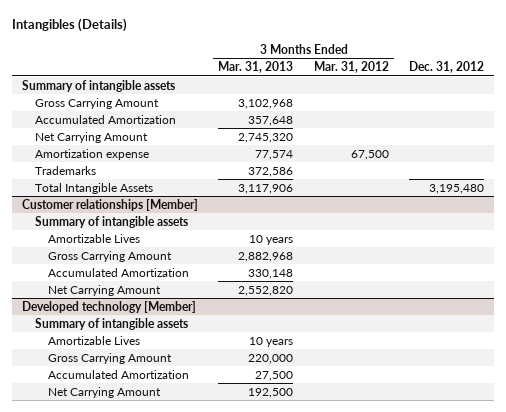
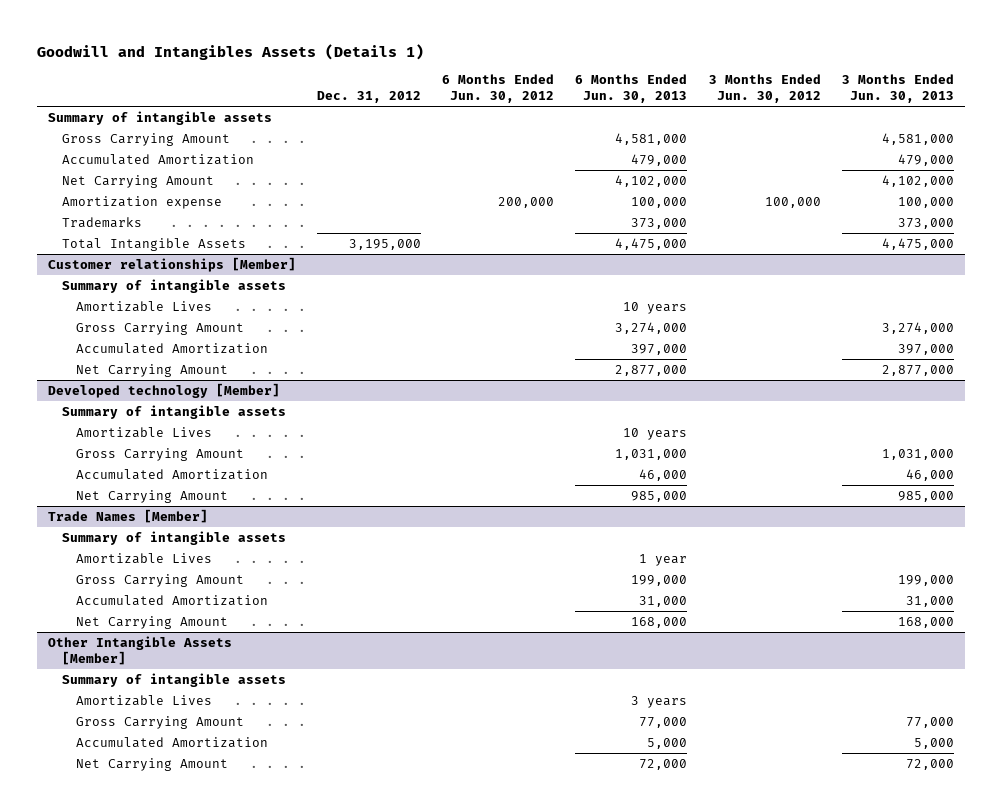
- Intangibles (Details)
+ Goodwill and Intangibles Assets (Details 1)
- | 3 Months Ended Mar. 31, 2013 | 3 Months Ended Mar. 31, 2012 | Dec. 31, 2012
+ | Dec. 31, 2012 | 6 Months Ended Jun. 30, 2012 | 6 Months Ended Jun. 30, 2013 | 3 Months Ended Jun. 30, 2012 | 3 Months Ended Jun. 30, 2013
- Total Intangible Assets | 3,117,906 | | 3,195,480
+ Total Intangible Assets | 3,195,000 | | 4,475,000 | | 4,475,000
+ Trade Names [Member]
+ Summary of intangible assets
+ Amortizable Lives | | | 1 year | |
+ Gross Carrying Amount | | | 199,000 | | 199,000
+ Accumulated Amortization | | | 31,000 | | 31,000
+ Net Carrying Amount | | | 168,000 | | 168,000
+ Other Intangible Assets [Member]
+ Summary of intangible assets
+ Amortizable Lives | | | 3 years | |
+ Gross Carrying Amount | | | 77,000 | | 77,000
+ Accumulated Amortization | | | 5,000 | | 5,000
+ Net Carrying Amount | | | 72,000 | | 72,000

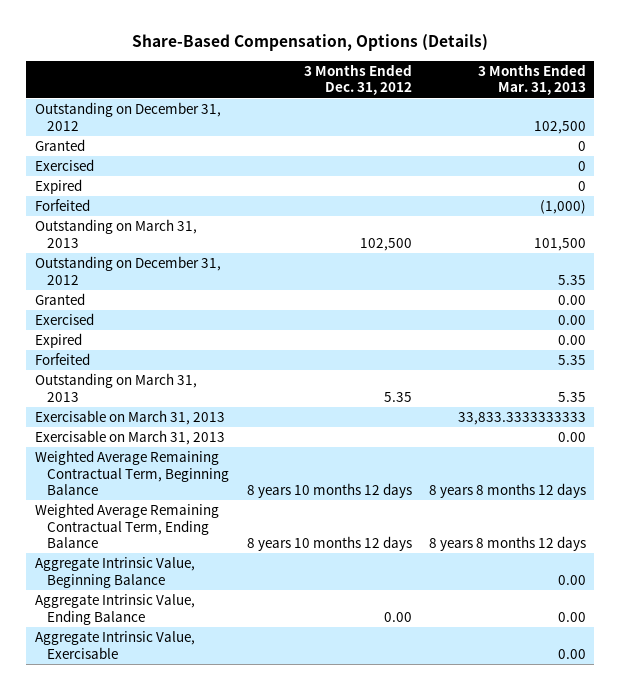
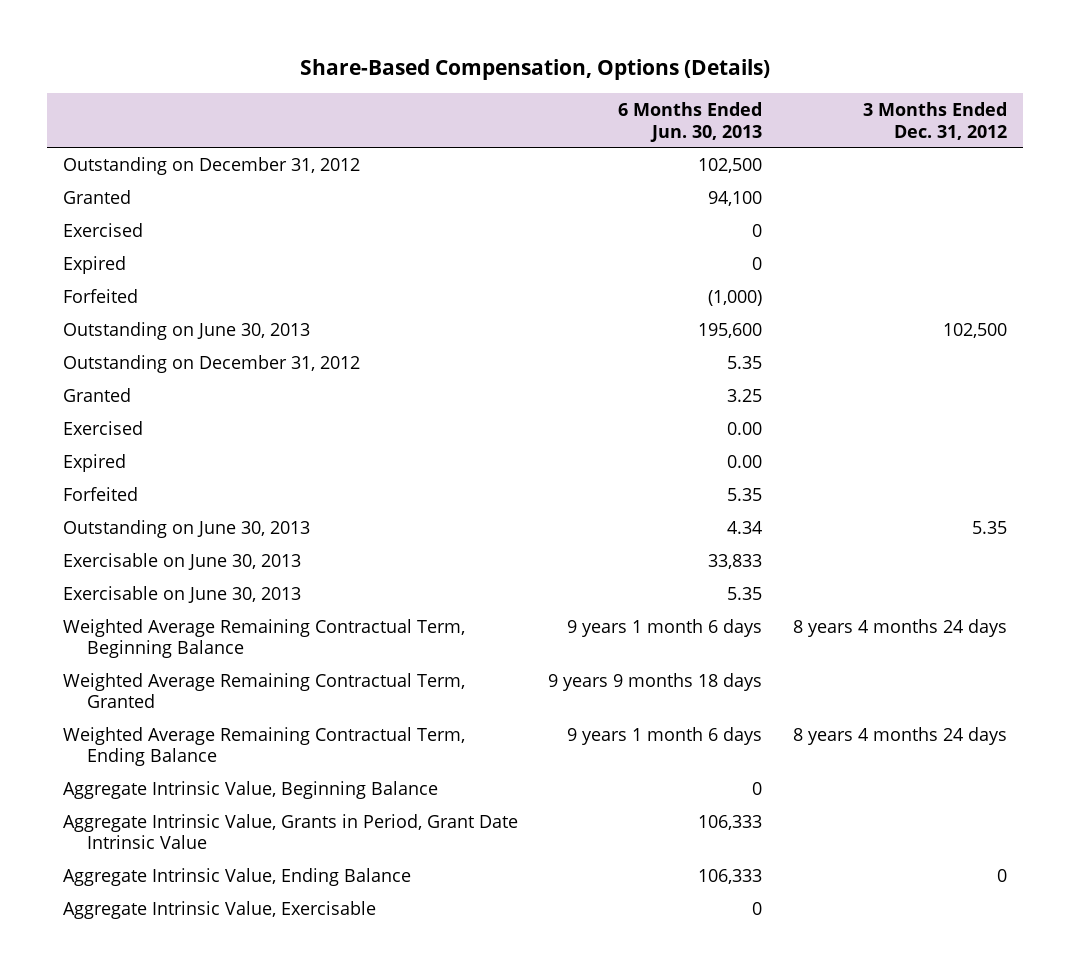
- | 3 Months Ended Dec. 31, 2012 | 3 Months Ended Mar. 31, 2013
+ | 6 Months Ended Jun. 30, 2013 | 3 Months Ended Dec. 31, 2012
- Outstanding on March 31, 2013 | 102,500 | 101,500
+ Outstanding on June 30, 2013 | 195,600 | 102,500
- Outstanding on March 31, 2013 | 5.35 | 5.35
- Exercisable on March 31, 2013 | | 33,833.3333333333
- Exercisable on March 31, 2013 | | 0.00
- Weighted Average Remaining Contractual Term, Beginning Balance | 8 years 10 months 12 days | 8 years 8 months 12 days
- Weighted Average Remaining Contractual Term, Ending Balance | 8 years 10 months 12 days | 8 years 8 months 12 days
+ Outstanding on June 30, 2013 | 4.34 | 5.35
+ Exercisable on June 30, 2013 | 33,833 |
+ Exercisable on June 30, 2013 | 5.35 |
+ Weighted Average Remaining Contractual Term, Beginning Balance | 9 years 1 month 6 days | 8 years 4 months 24 days
+ Weighted Average Remaining Contractual Term, Granted | 9 years 9 months 18 days |
+ Weighted Average Remaining Contractual Term, Ending Balance | 9 years 1 month 6 days | 8 years 4 months 24 days
- Aggregate Intrinsic Value, Ending Balance | 0.00 | 0.00
+ Aggregate Intrinsic Value, Grants in Period, Grant Date Intrinsic Value | 106,333 |
+ Aggregate Intrinsic Value, Ending Balance | 106,333 | 0

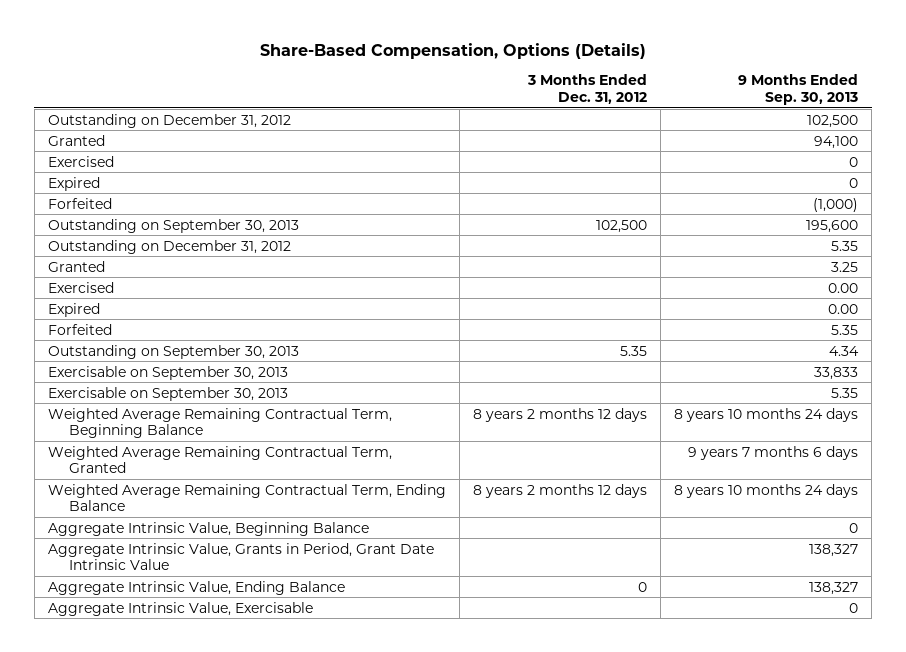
- | 6 Months Ended Jun. 30, 2013 | 3 Months Ended Dec. 31, 2012
+ | 3 Months Ended Dec. 31, 2012 | 9 Months Ended Sep. 30, 2013
- Outstanding on June 30, 2013 | 195,600 | 102,500
+ Outstanding on September 30, 2013 | 102,500 | 195,600
- Outstanding on June 30, 2013 | 4.34 | 5.35
- Exercisable on June 30, 2013 | 33,833 |
- Exercisable on June 30, 2013 | 5.35 |
- Weighted Average Remaining Contractual Term, Beginning Balance | 9 years 1 month 6 days | 8 years 4 months 24 days
+ Outstanding on September 30, 2013 | 5.35 | 4.34
+ Exercisable on September 30, 2013 | | 33,833
+ Exercisable on September 30, 2013 | | 5.35
+ Weighted Average Remaining Contractual Term, Beginning Balance | 8 years 2 months 12 days | 8 years 10 months 24 days
- Weighted Average Remaining Contractual Term, Ending Balance | 9 years 1 month 6 days | 8 years 4 months 24 days
+ Weighted Average Remaining Contractual Term, Ending Balance | 8 years 2 months 12 days | 8 years 10 months 24 days

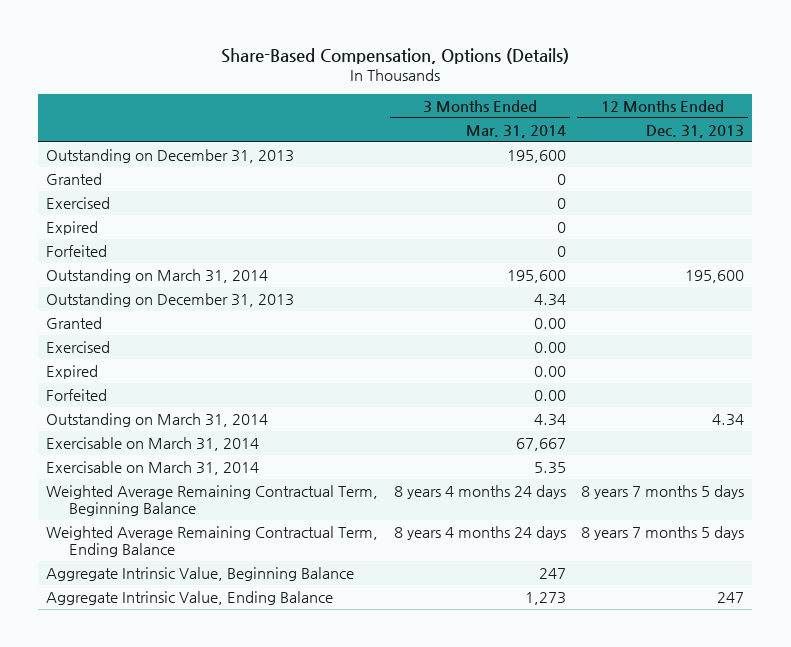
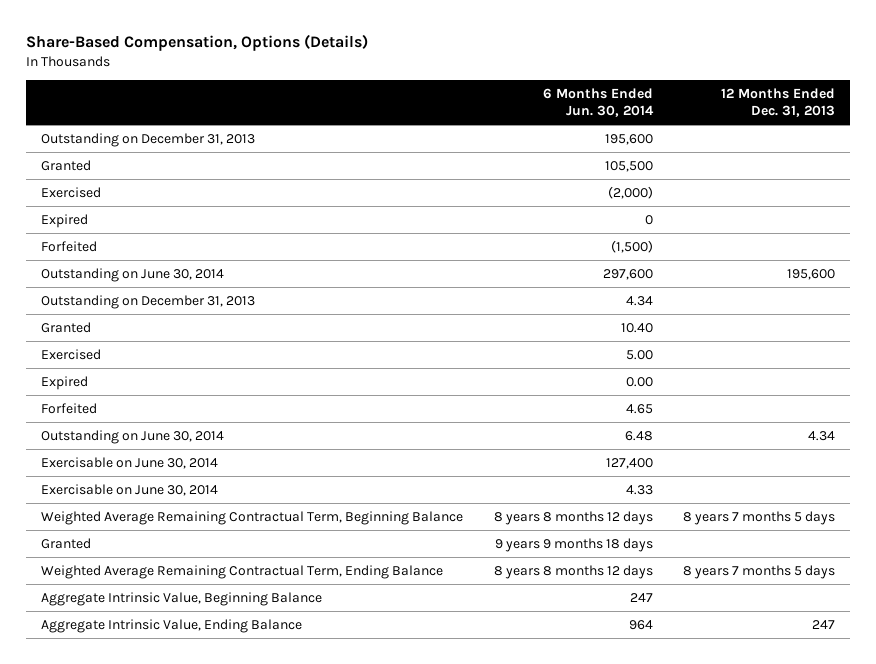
- | 3 Months Ended Mar. 31, 2014 | 12 Months Ended Dec. 31, 2013
+ | 6 Months Ended Jun. 30, 2014 | 12 Months Ended Dec. 31, 2013
- Outstanding on March 31, 2014 | 195,600 | 195,600
+ Outstanding on June 30, 2014 | 297,600 | 195,600
- Outstanding on March 31, 2014 | 4.34 | 4.34
- Exercisable on March 31, 2014 | 67,667 |
- Exercisable on March 31, 2014 | 5.35 |
+ Outstanding on June 30, 2014 | 6.48 | 4.34
+ Exercisable on June 30, 2014 | 127,400 |
+ Exercisable on June 30, 2014 | 4.33 |
+ Granted | 9 years 9 months 18 days |

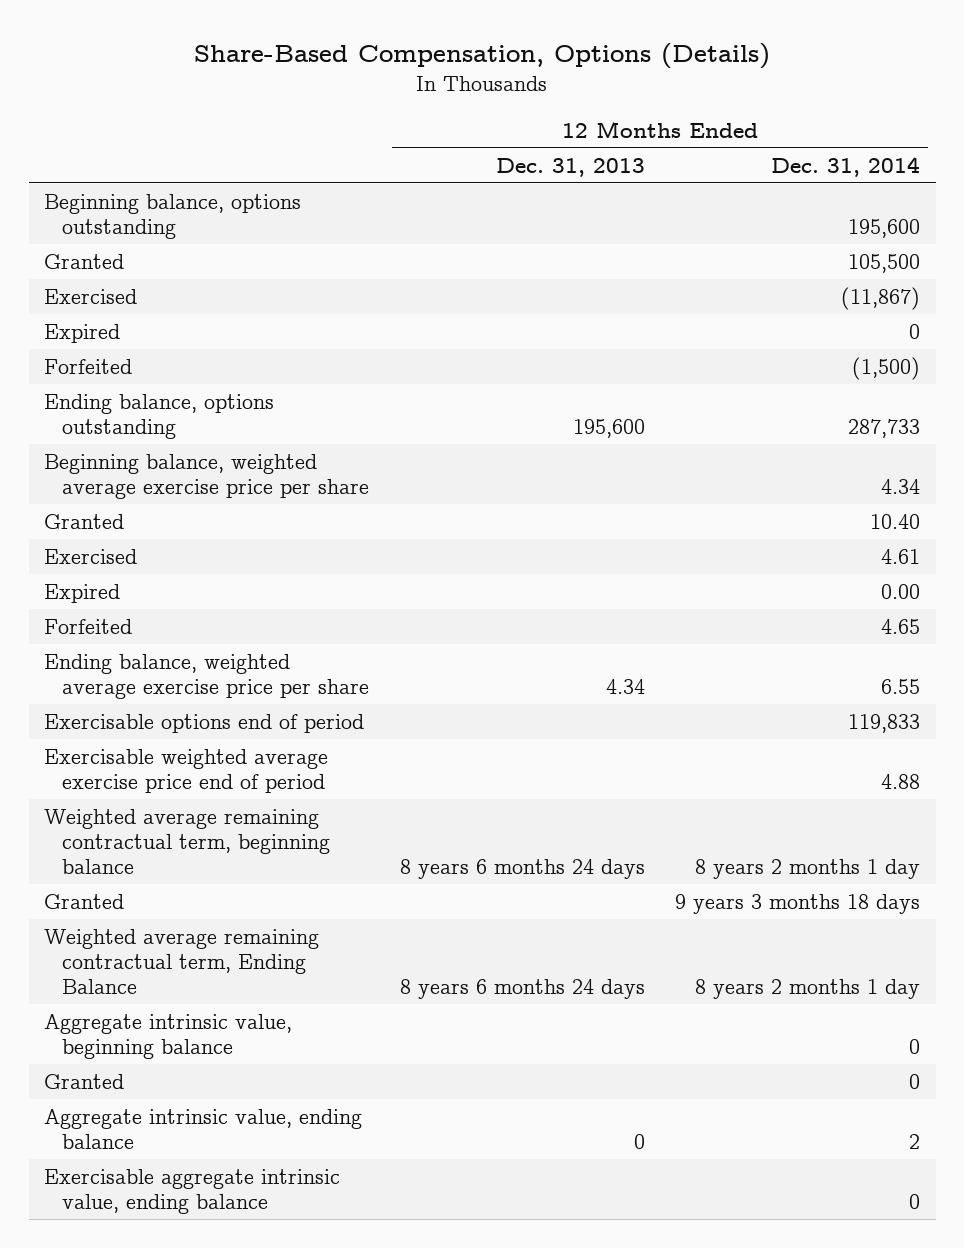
- | 6 Months Ended Jun. 30, 2014 | 12 Months Ended Dec. 31, 2013
+ | 12 Months Ended Dec. 31, 2013 | 12 Months Ended Dec. 31, 2014
- Outstanding on December 31, 2013 | 195,600 |
+ Beginning balance, options outstanding | | 195,600
- Outstanding on June 30, 2014 | 297,600 | 195,600
- Outstanding on December 31, 2013 | 4.34 |
+ Ending balance, options outstanding | 195,600 | 287,733
+ Beginning balance, weighted average exercise price per share | | 4.34
- Outstanding on June 30, 2014 | 6.48 | 4.34
- Exercisable on June 30, 2014 | 127,400 |
- Exercisable on June 30, 2014 | 4.33 |
- Weighted Average Remaining Contractual Term, Beginning Balance | 8 years 8 months 12 days | 8 years 7 months 5 days
+ Ending balance, weighted average exercise price per share | 4.34 | 6.55
+ Exercisable options end of period | | 119,833
+ Exercisable weighted average exercise price end of period | | 4.88
+ Weighted average remaining contractual term, beginning balance | 8 years 6 months 24 days | 8 years 2 months 1 day
- Weighted Average Remaining Contractual Term, Ending Balance | 8 years 8 months 12 days | 8 years 7 months 5 days
- Aggregate Intrinsic Value, Beginning Balance | 247 |
- Aggregate Intrinsic Value, Ending Balance | 964 | 247
+ Weighted average remaining contractual term, Ending Balance | 8 years 6 months 24 days | 8 years 2 months 1 day
+ Aggregate intrinsic value, beginning balance | | 0
+ Granted | | 0
+ Aggregate intrinsic value, ending balance | 0 | 2
+ Exercisable aggregate intrinsic value, ending balance | | 0

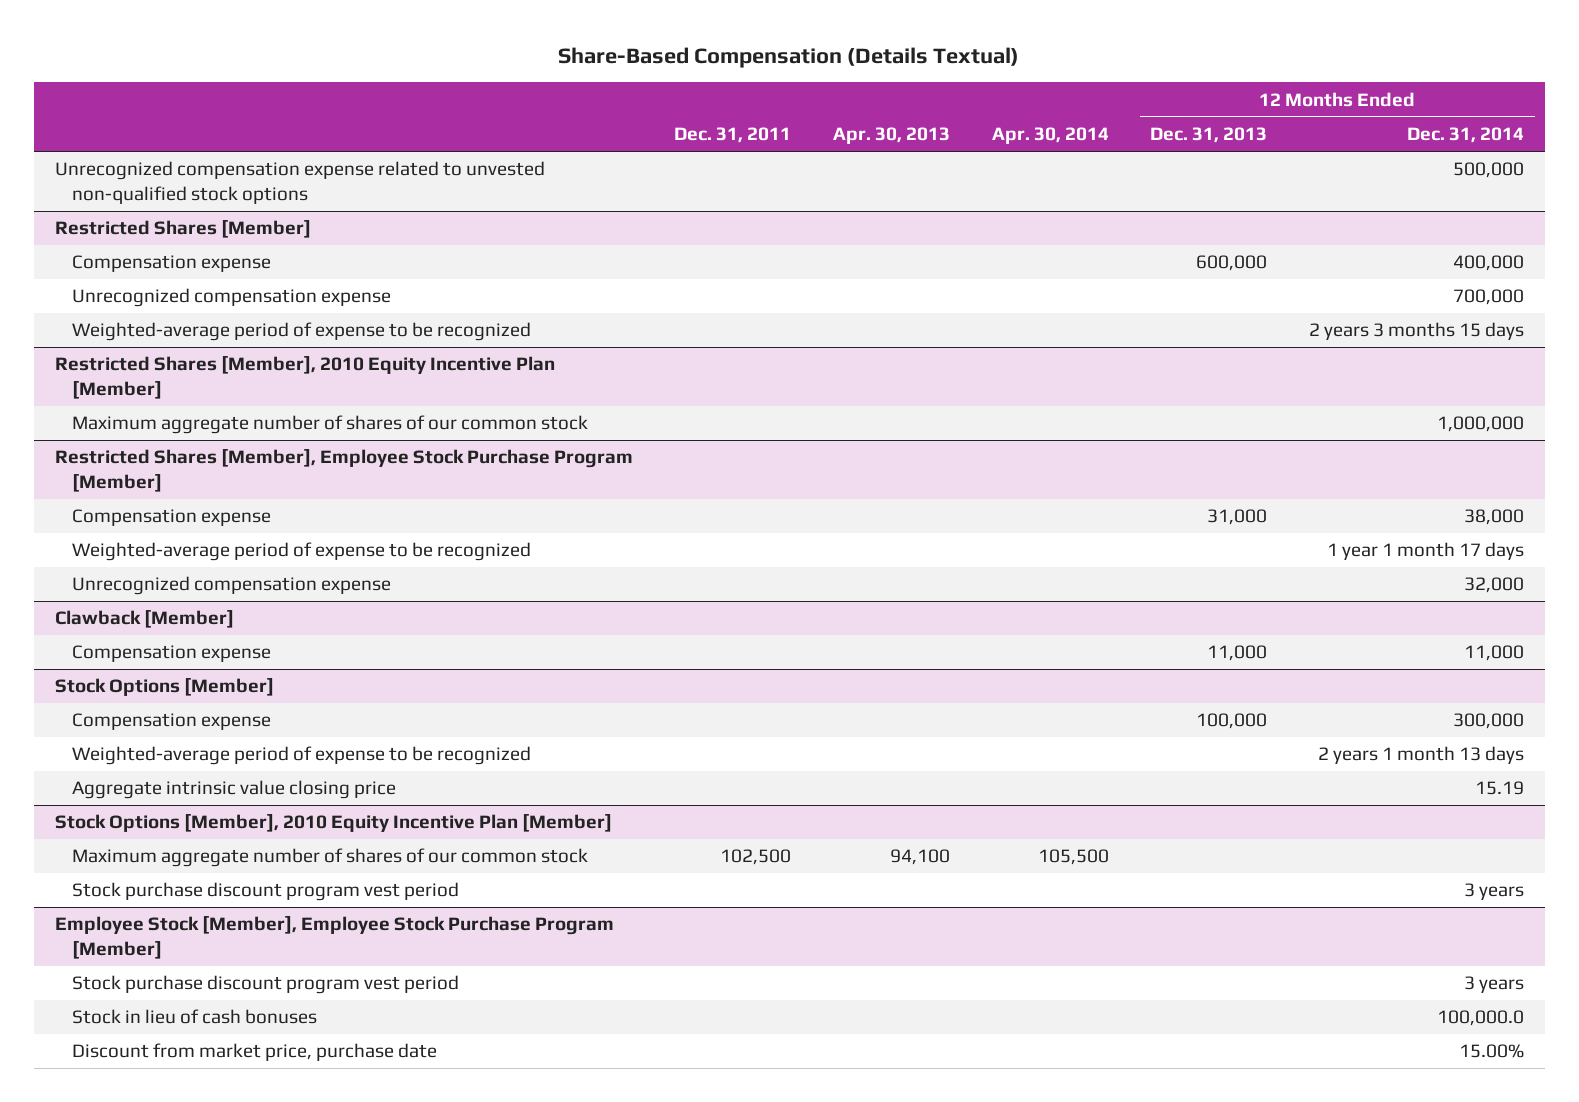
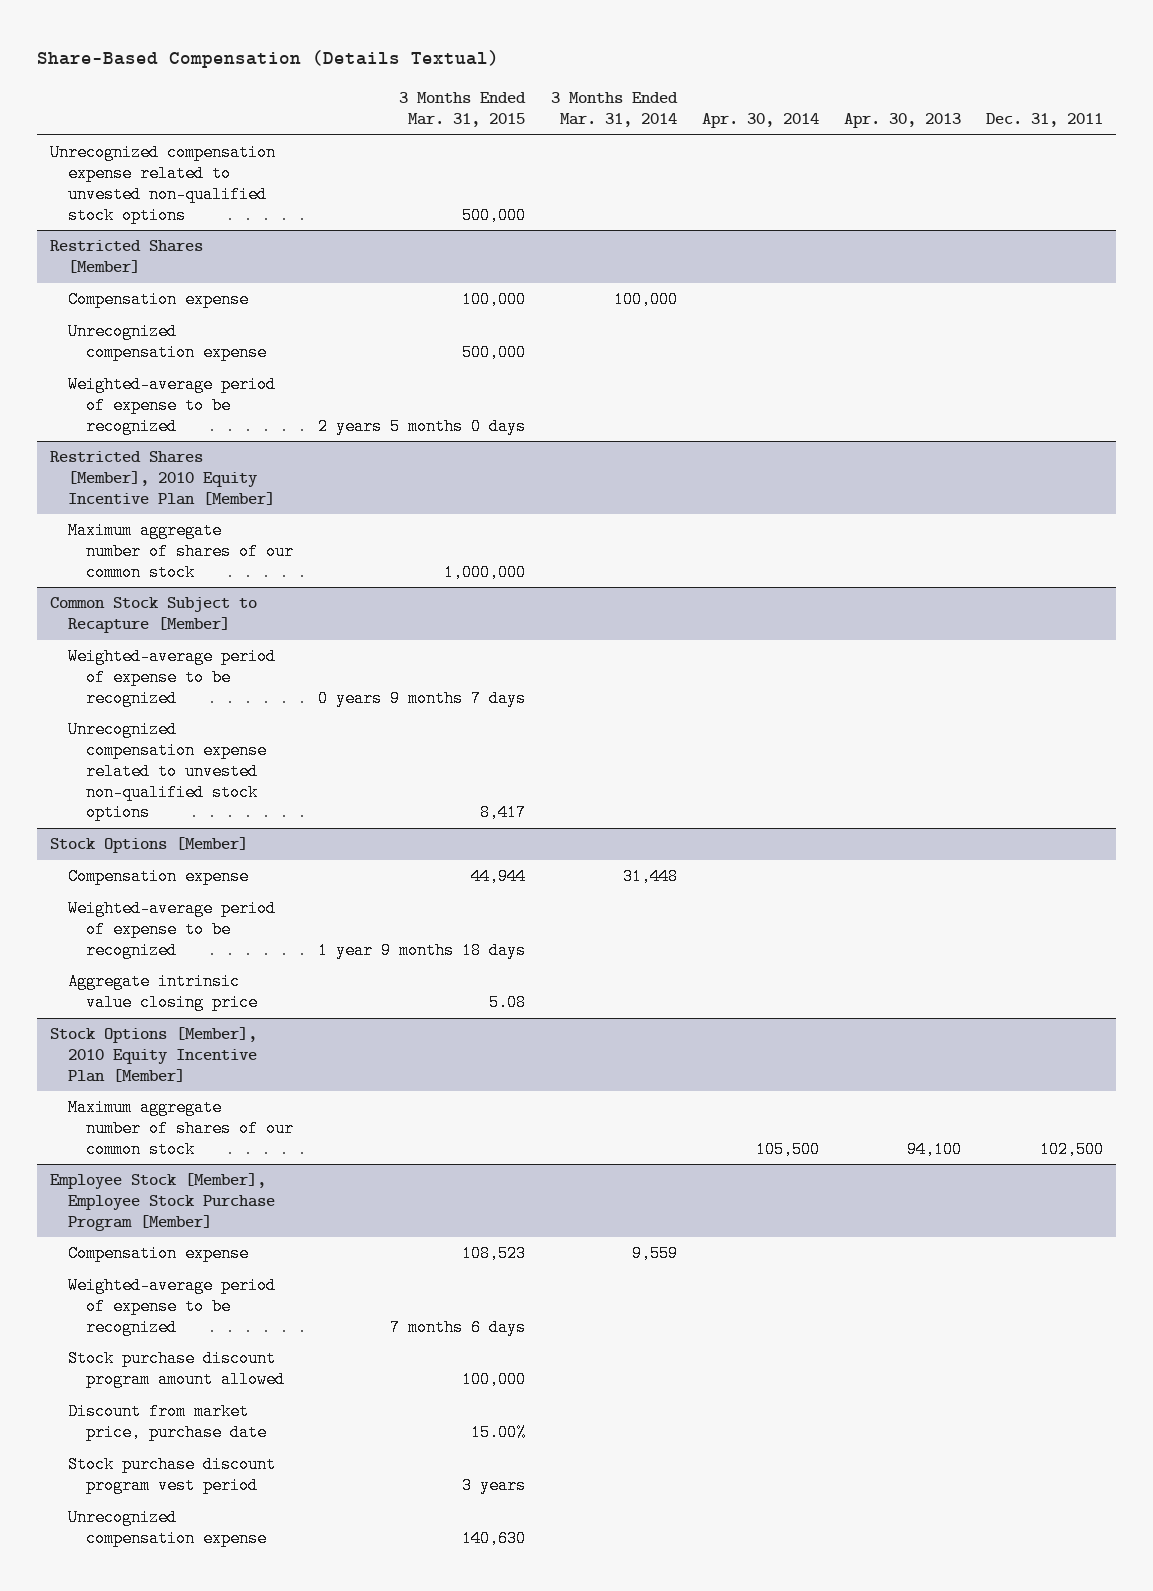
- | Dec. 31, 2011 | Apr. 30, 2013 | Apr. 30, 2014 | 12 Months Ended Dec. 31, 2013 | 12 Months Ended Dec. 31, 2014
+ | 3 Months Ended Mar. 31, 2015 | 3 Months Ended Mar. 31, 2014 | Apr. 30, 2014 | Apr. 30, 2013 | Dec. 31, 2011
- Restricted Shares [Member], Employee Stock Purchase Program [Member]
- Compensation expense | | | | 31,000 | 38,000
- Weighted-average period of expense to be recognized | | | | | 1 year 1 month 17 days
- Unrecognized compensation expense | | | | | 32,000
- Clawback [Member]
- Compensation expense | | | | 11,000 | 11,000
+ Common Stock Subject to Recapture [Member]
+ Weighted-average period of expense to be recognized | 0 years 9 months 7 days | | | |
+ Unrecognized compensation expense related to unvested non-qualified stock options | 8,417 | | | |
@ Stock Options [Member], 2010 Equity Incentive Plan [Member]
- Stock purchase discount program vest period | | | | | 3 years
@ Employee Stock [Member], Employee Stock Purchase Program [Member]
- Stock in lieu of cash bonuses | | | | | 100,000.0
+ Compensation expense | 108,523 | 9,559 | | |
+ Weighted-average period of expense to be recognized | 7 months 6 days | | | |
+ Stock purchase discount program amount allowed | 100,000 | | | |
moved down: Stock purchase discount program vest period | 3 years | | | |
+ Unrecognized compensation expense | 140,630 | | | |

